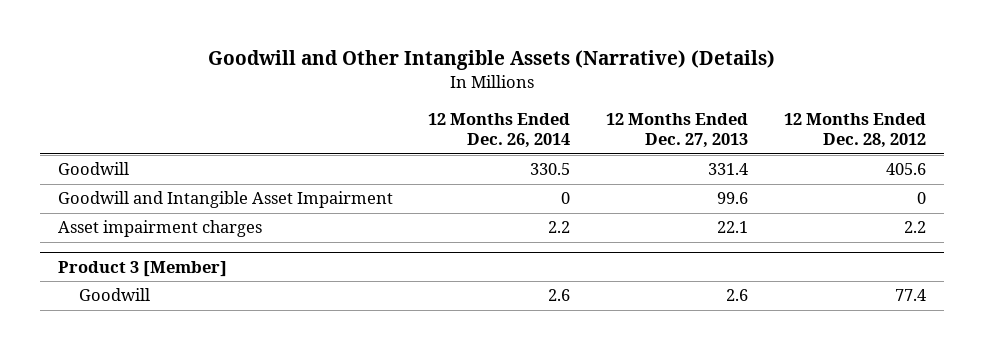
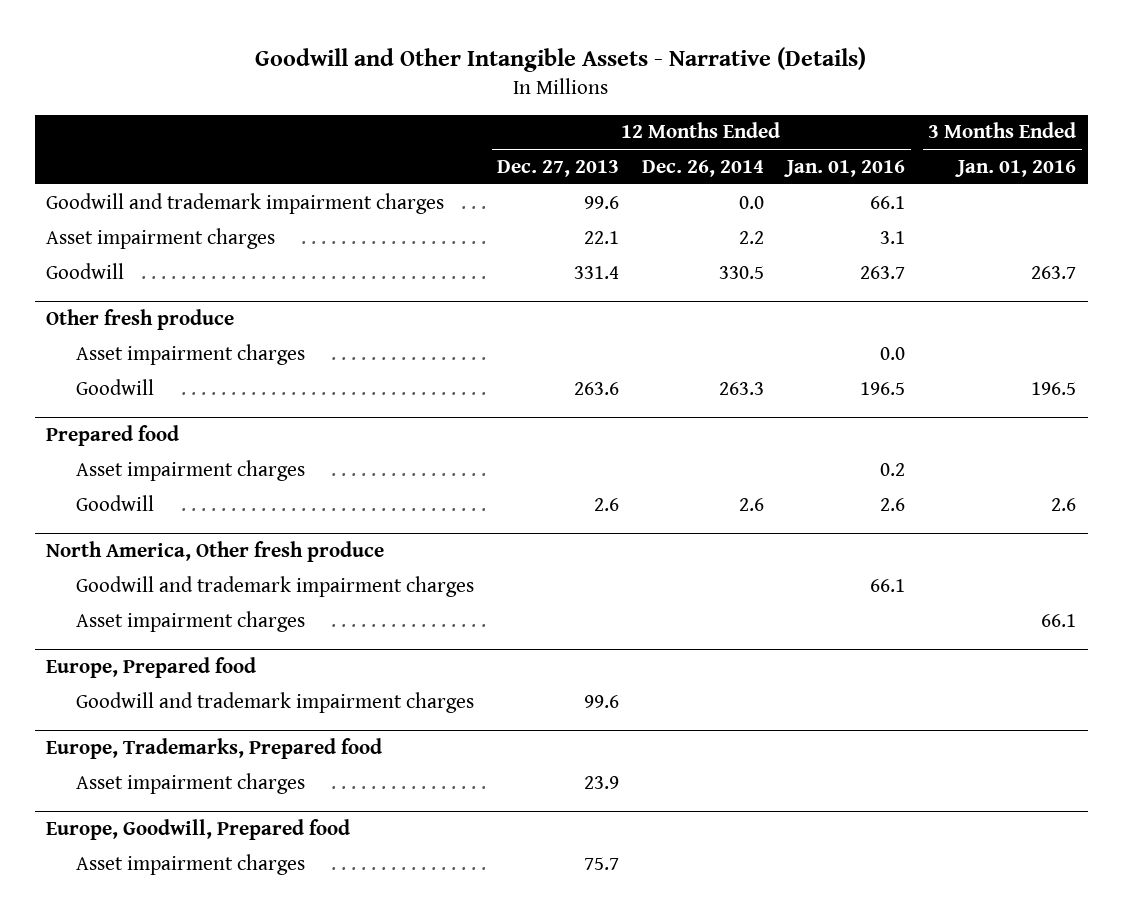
- Goodwill and Other Intangible Assets (Narrative) (Details)
+ Goodwill and Other Intangible Assets - Narrative (Details)
- | 12 Months Ended Dec. 26, 2014 | 12 Months Ended Dec. 27, 2013 | 12 Months Ended Dec. 28, 2012
+ | 12 Months Ended Dec. 27, 2013 | 12 Months Ended Dec. 26, 2014 | 12 Months Ended Jan. 01, 2016 | 3 Months Ended Jan. 01, 2016
- Goodwill and Intangible Asset Impairment | 0 | 99.6 | 0
+ Goodwill and trademark impairment charges | 99.6 | 0.0 | 66.1 |
- Product 3 [Member]
moved down: Goodwill | 331.4 | 330.5 | 263.7 | 263.7
+ Other fresh produce
+ Asset impairment charges | | | 0.0 |
+ Goodwill | 263.6 | 263.3 | 196.5 | 196.5
+ Prepared food
+ Asset impairment charges | | | 0.2 |
+ North America, Other fresh produce
+ Goodwill and trademark impairment charges | | | 66.1 |
+ Asset impairment charges | | | | 66.1
+ Europe, Prepared food
+ Goodwill and trademark impairment charges | 99.6 | | |
+ Europe, Trademarks, Prepared food
+ Asset impairment charges | 23.9 | | |
+ Europe, Goodwill, Prepared food
+ Asset impairment charges | 75.7 | | |

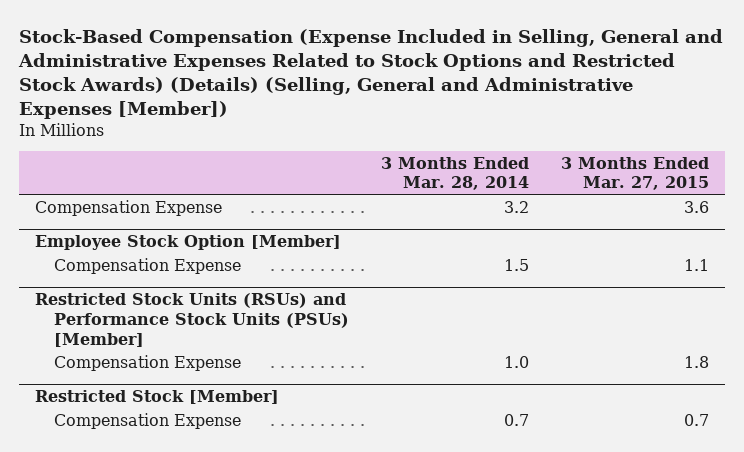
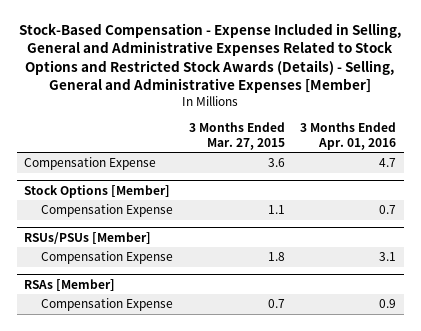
- Stock-Based Compensation (Expense Included in Selling, General and Administrative Expenses Related to Stock Options and Restricted Stock Awards) (Details) (Selling, General and Administrative Expenses [Member])
+ Stock-Based Compensation - Expense Included in Selling, General and Administrative Expenses Related to Stock Options and Restricted Stock Awards (Details) - Selling, General and Administrative Expenses [Member]
- | 3 Months Ended Mar. 28, 2014 | 3 Months Ended Mar. 27, 2015
+ | 3 Months Ended Mar. 27, 2015 | 3 Months Ended Apr. 01, 2016
- Employee Stock Option [Member]
+ Stock Options [Member]
- Restricted Stock Units (RSUs) and Performance Stock Units (PSUs) [Member]
+ RSUs/PSUs [Member]
- Restricted Stock [Member]
+ RSAs [Member]

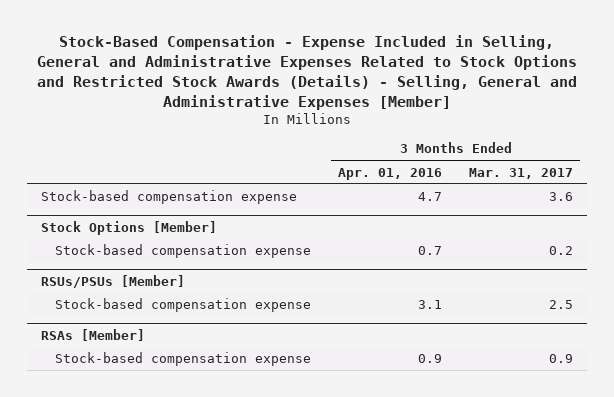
- | 3 Months Ended Mar. 27, 2015 | 3 Months Ended Apr. 01, 2016
+ | 3 Months Ended Apr. 01, 2016 | 3 Months Ended Mar. 31, 2017
- Compensation Expense | 3.6 | 4.7
+ Stock-based compensation expense | 4.7 | 3.6
@ Stock Options [Member]
- Compensation Expense | 1.1 | 0.7
+ Stock-based compensation expense | 0.7 | 0.2
@ RSUs/PSUs [Member]
- Compensation Expense | 1.8 | 3.1
+ Stock-based compensation expense | 3.1 | 2.5
@ RSAs [Member]
- Compensation Expense | 0.7 | 0.9
+ Stock-based compensation expense | 0.9 | 0.9

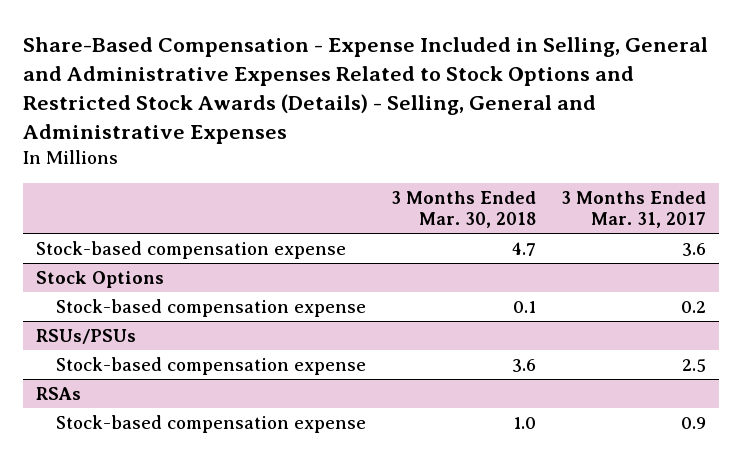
- Stock-Based Compensation - Expense Included in Selling, General and Administrative Expenses Related to Stock Options and Restricted Stock Awards (Details) - Selling, General and Administrative Expenses [Member]
+ Share-Based Compensation - Expense Included in Selling, General and Administrative Expenses Related to Stock Options and Restricted Stock Awards (Details) - Selling, General and Administrative Expenses
- | 3 Months Ended Apr. 01, 2016 | 3 Months Ended Mar. 31, 2017
+ | 3 Months Ended Mar. 30, 2018 | 3 Months Ended Mar. 31, 2017
- Stock Options [Member]
+ Stock Options
- RSUs/PSUs [Member]
+ RSUs/PSUs
- RSAs [Member]
+ RSAs

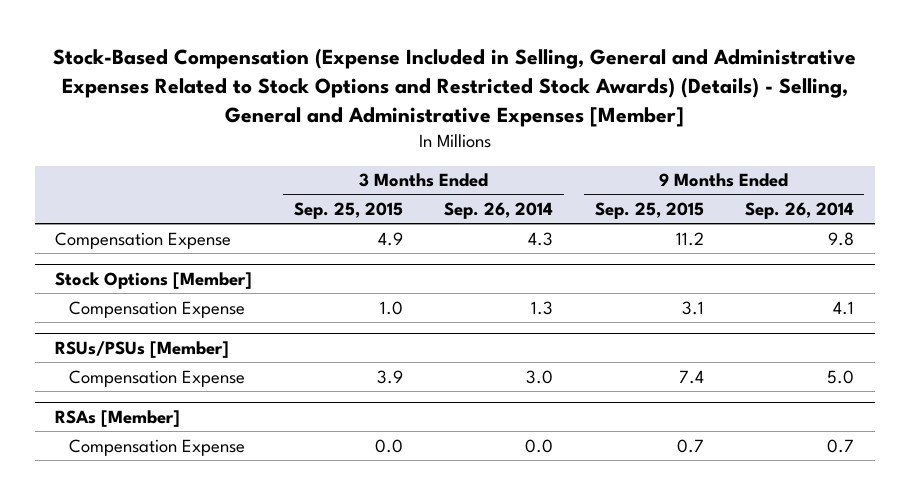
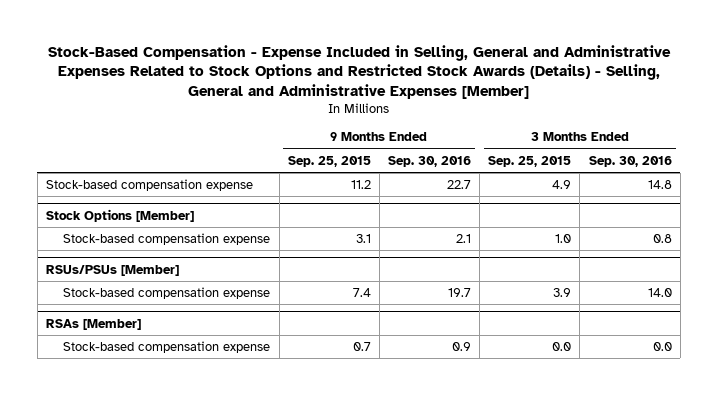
- Stock-Based Compensation (Expense Included in Selling, General and Administrative Expenses Related to Stock Options and Restricted Stock Awards) (Details) - Selling, General and Administrative Expenses [Member]
+ Stock-Based Compensation - Expense Included in Selling, General and Administrative Expenses Related to Stock Options and Restricted Stock Awards (Details) - Selling, General and Administrative Expenses [Member]
- | 3 Months Ended Sep. 25, 2015 | 3 Months Ended Sep. 26, 2014 | 9 Months Ended Sep. 25, 2015 | 9 Months Ended Sep. 26, 2014
+ | 9 Months Ended Sep. 25, 2015 | 9 Months Ended Sep. 30, 2016 | 3 Months Ended Sep. 25, 2015 | 3 Months Ended Sep. 30, 2016
- Compensation Expense | 4.9 | 4.3 | 11.2 | 9.8
+ Stock-based compensation expense | 11.2 | 22.7 | 4.9 | 14.8
@ Stock Options [Member]
- Compensation Expense | 1.0 | 1.3 | 3.1 | 4.1
+ Stock-based compensation expense | 3.1 | 2.1 | 1.0 | 0.8
@ RSUs/PSUs [Member]
- Compensation Expense | 3.9 | 3.0 | 7.4 | 5.0
+ Stock-based compensation expense | 7.4 | 19.7 | 3.9 | 14.0
@ RSAs [Member]
- Compensation Expense | 0.0 | 0.0 | 0.7 | 0.7
+ Stock-based compensation expense | 0.7 | 0.9 | 0.0 | 0.0

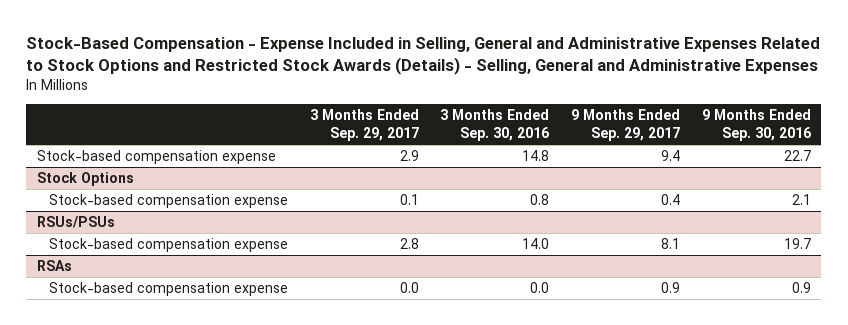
- Stock-Based Compensation - Expense Included in Selling, General and Administrative Expenses Related to Stock Options and Restricted Stock Awards (Details) - Selling, General and Administrative Expenses [Member]
+ Stock-Based Compensation - Expense Included in Selling, General and Administrative Expenses Related to Stock Options and Restricted Stock Awards (Details) - Selling, General and Administrative Expenses
- | 9 Months Ended Sep. 25, 2015 | 9 Months Ended Sep. 30, 2016 | 3 Months Ended Sep. 25, 2015 | 3 Months Ended Sep. 30, 2016
+ | 3 Months Ended Sep. 29, 2017 | 3 Months Ended Sep. 30, 2016 | 9 Months Ended Sep. 29, 2017 | 9 Months Ended Sep. 30, 2016
- Stock Options [Member]
+ Stock Options
- RSUs/PSUs [Member]
+ RSUs/PSUs
- RSAs [Member]
+ RSAs

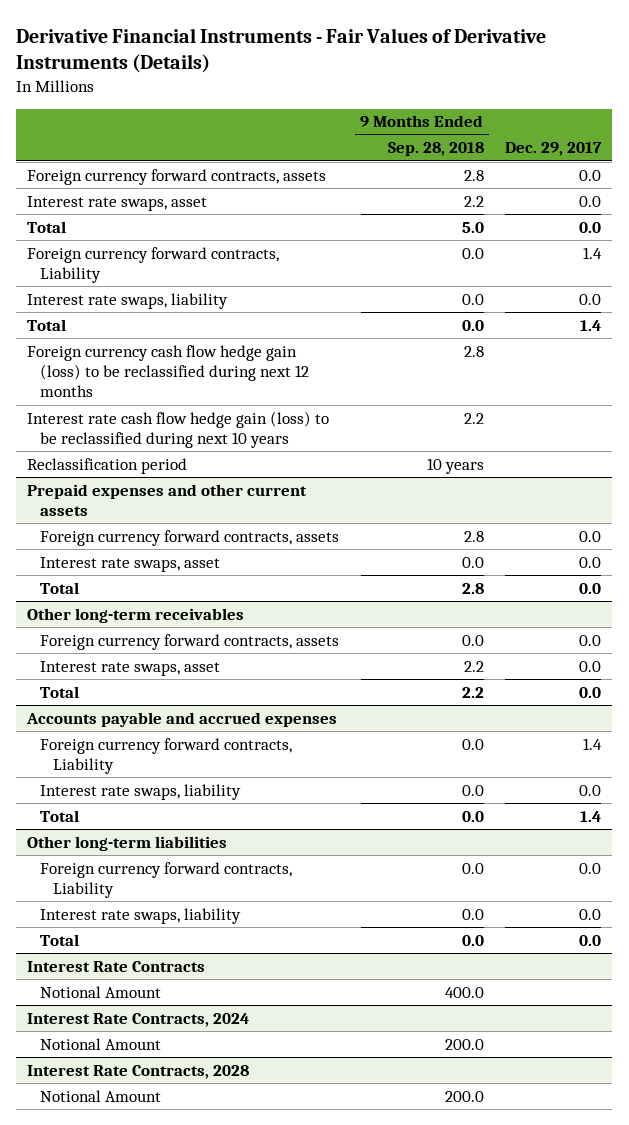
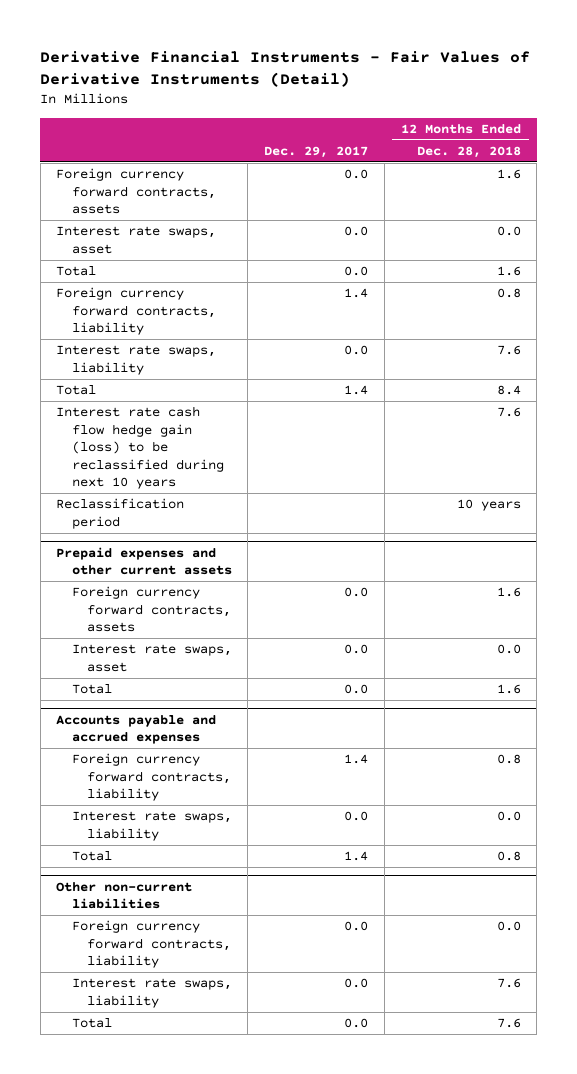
- Derivative Financial Instruments - Fair Values of Derivative Instruments (Details)
+ Derivative Financial Instruments - Fair Values of Derivative Instruments (Detail)
- | 9 Months Ended Sep. 28, 2018 | Dec. 29, 2017
+ | Dec. 29, 2017 | 12 Months Ended Dec. 28, 2018
- Foreign currency forward contracts, Liability | 0.0 | 1.4
+ Foreign currency forward contracts, liability | 1.4 | 0.8
- Foreign currency cash flow hedge gain (loss) to be reclassified during next 12 months | 2.8 |
- Other long-term receivables
- Foreign currency forward contracts, assets | 0.0 | 0.0
- Interest rate swaps, asset | 2.2 | 0.0
- Total | 2.2 | 0.0
@ Accounts payable and accrued expenses
- Foreign currency forward contracts, Liability | 0.0 | 1.4
+ Foreign currency forward contracts, liability | 1.4 | 0.8
- Other long-term liabilities
- Foreign currency forward contracts, Liability | 0.0 | 0.0
+ Other non-current liabilities
+ Foreign currency forward contracts, liability | 0.0 | 0.0
- Interest Rate Contracts
- Notional Amount | 400.0 |
- Interest Rate Contracts, 2024
- Notional Amount | 200.0 |
- Interest Rate Contracts, 2028
- Notional Amount | 200.0 |

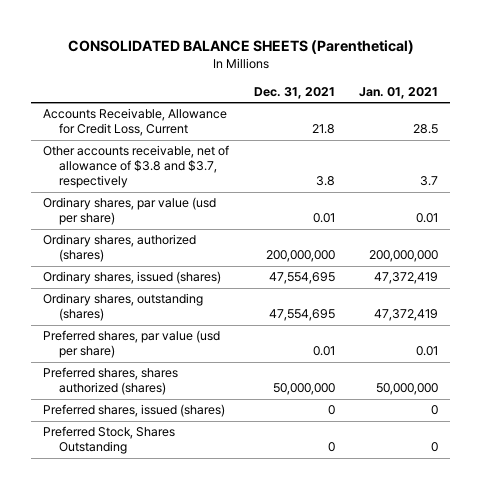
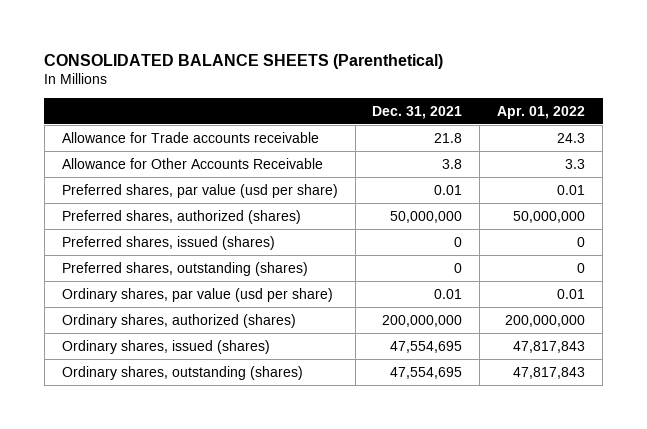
- | Dec. 31, 2021 | Jan. 01, 2021
+ | Dec. 31, 2021 | Apr. 01, 2022
- Accounts Receivable, Allowance for Credit Loss, Current | 21.8 | 28.5
- Other accounts receivable, net of allowance of $3.8 and $3.7, respectively | 3.8 | 3.7
+ Allowance for Trade accounts receivable | 21.8 | 24.3
+ Allowance for Other Accounts Receivable | 3.8 | 3.3
moved up: Preferred shares, par value (usd per share) | 0.01 | 0.01
+ Preferred shares, authorized (shares) | 50,000,000 | 50,000,000
moved up: Preferred shares, issued (shares) | 0 | 0
+ Preferred shares, outstanding (shares) | 0 | 0
- Preferred shares, shares authorized (shares) | 50,000,000 | 50,000,000
- Preferred Stock, Shares Outstanding | 0 | 0

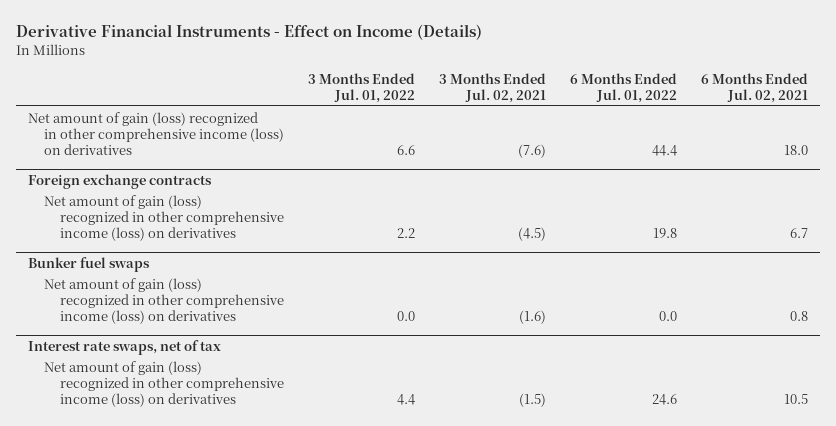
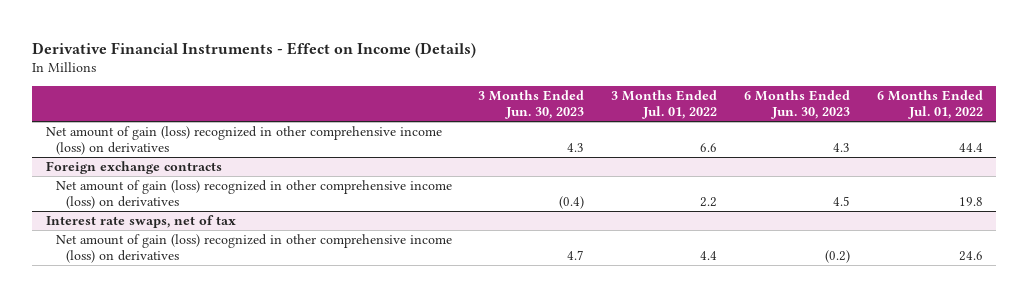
- | 3 Months Ended Jul. 01, 2022 | 3 Months Ended Jul. 02, 2021 | 6 Months Ended Jul. 01, 2022 | 6 Months Ended Jul. 02, 2021
+ | 3 Months Ended Jun. 30, 2023 | 3 Months Ended Jul. 01, 2022 | 6 Months Ended Jun. 30, 2023 | 6 Months Ended Jul. 01, 2022
- Bunker fuel swaps
- Net amount of gain (loss) recognized in other comprehensive income (loss) on derivatives | 0.0 | (1.6) | 0.0 | 0.8

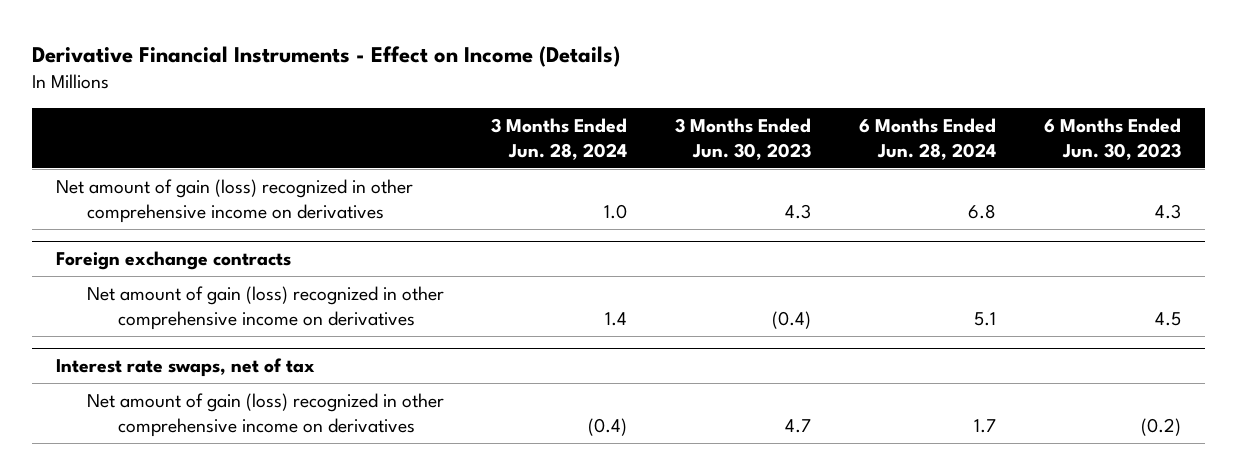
- | 3 Months Ended Jun. 30, 2023 | 3 Months Ended Jul. 01, 2022 | 6 Months Ended Jun. 30, 2023 | 6 Months Ended Jul. 01, 2022
+ | 3 Months Ended Jun. 28, 2024 | 3 Months Ended Jun. 30, 2023 | 6 Months Ended Jun. 28, 2024 | 6 Months Ended Jun. 30, 2023
- Net amount of gain (loss) recognized in other comprehensive income (loss) on derivatives | 4.3 | 6.6 | 4.3 | 44.4
+ Net amount of gain (loss) recognized in other comprehensive income on derivatives | 1.0 | 4.3 | 6.8 | 4.3
@ Foreign exchange contracts
- Net amount of gain (loss) recognized in other comprehensive income (loss) on derivatives | (0.4) | 2.2 | 4.5 | 19.8
+ Net amount of gain (loss) recognized in other comprehensive income on derivatives | 1.4 | (0.4) | 5.1 | 4.5
@ Interest rate swaps, net of tax
- Net amount of gain (loss) recognized in other comprehensive income (loss) on derivatives | 4.7 | 4.4 | (0.2) | 24.6
+ Net amount of gain (loss) recognized in other comprehensive income on derivatives | (0.4) | 4.7 | 1.7 | (0.2)

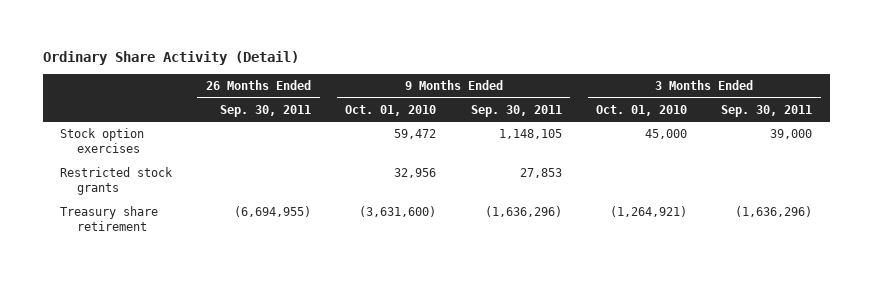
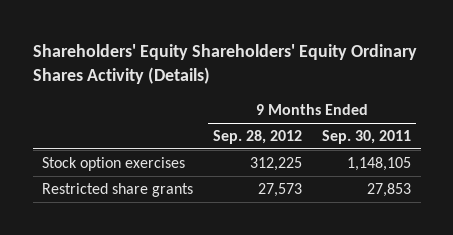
- Ordinary Share Activity (Detail)
+ Shareholders' Equity Shareholders' Equity Ordinary Shares Activity (Details)
- | 26 Months Ended Sep. 30, 2011 | 9 Months Ended Oct. 01, 2010 | 9 Months Ended Sep. 30, 2011 | 3 Months Ended Oct. 01, 2010 | 3 Months Ended Sep. 30, 2011
+ | 9 Months Ended Sep. 28, 2012 | 9 Months Ended Sep. 30, 2011
- Restricted stock grants | | 32,956 | 27,853 | |
- Treasury share retirement | (6,694,955) | (3,631,600) | (1,636,296) | (1,264,921) | (1,636,296)
+ Restricted share grants | 27,573 | 27,853

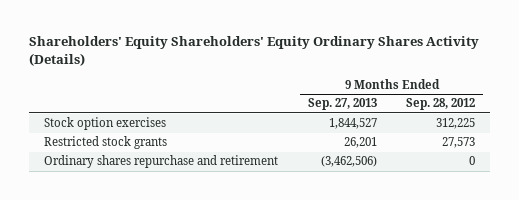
- | 9 Months Ended Sep. 28, 2012 | 9 Months Ended Sep. 30, 2011
+ | 9 Months Ended Sep. 27, 2013 | 9 Months Ended Sep. 28, 2012
- Restricted share grants | 27,573 | 27,853
+ Restricted stock grants | 26,201 | 27,573
+ Ordinary shares repurchase and retirement | (3,462,506) | 0

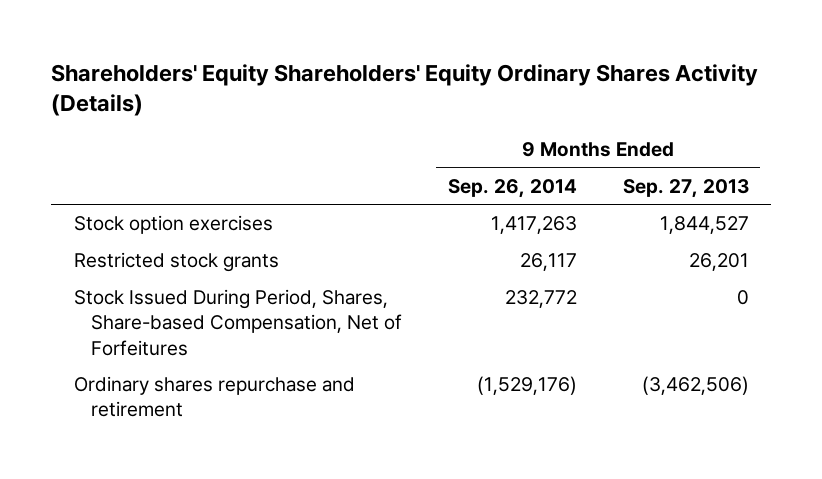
- | 9 Months Ended Sep. 27, 2013 | 9 Months Ended Sep. 28, 2012
+ | 9 Months Ended Sep. 26, 2014 | 9 Months Ended Sep. 27, 2013
+ Stock Issued During Period, Shares, Share-based Compensation, Net of Forfeitures | 232,772 | 0

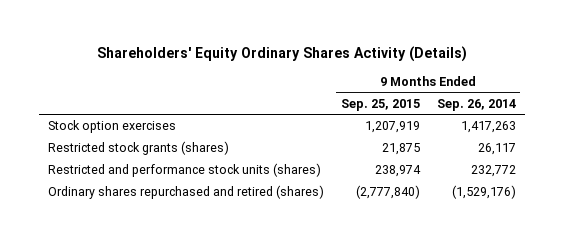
- Shareholders' Equity Shareholders' Equity Ordinary Shares Activity (Details)
+ Shareholders' Equity Ordinary Shares Activity (Details)
- | 9 Months Ended Sep. 26, 2014 | 9 Months Ended Sep. 27, 2013
+ | 9 Months Ended Sep. 25, 2015 | 9 Months Ended Sep. 26, 2014
- Restricted stock grants | 26,117 | 26,201
- Stock Issued During Period, Shares, Share-based Compensation, Net of Forfeitures | 232,772 | 0
- Ordinary shares repurchase and retirement | (1,529,176) | (3,462,506)
+ Restricted stock grants (shares) | 21,875 | 26,117
+ Restricted and performance stock units (shares) | 238,974 | 232,772
+ Ordinary shares repurchased and retired (shares) | (2,777,840) | (1,529,176)

